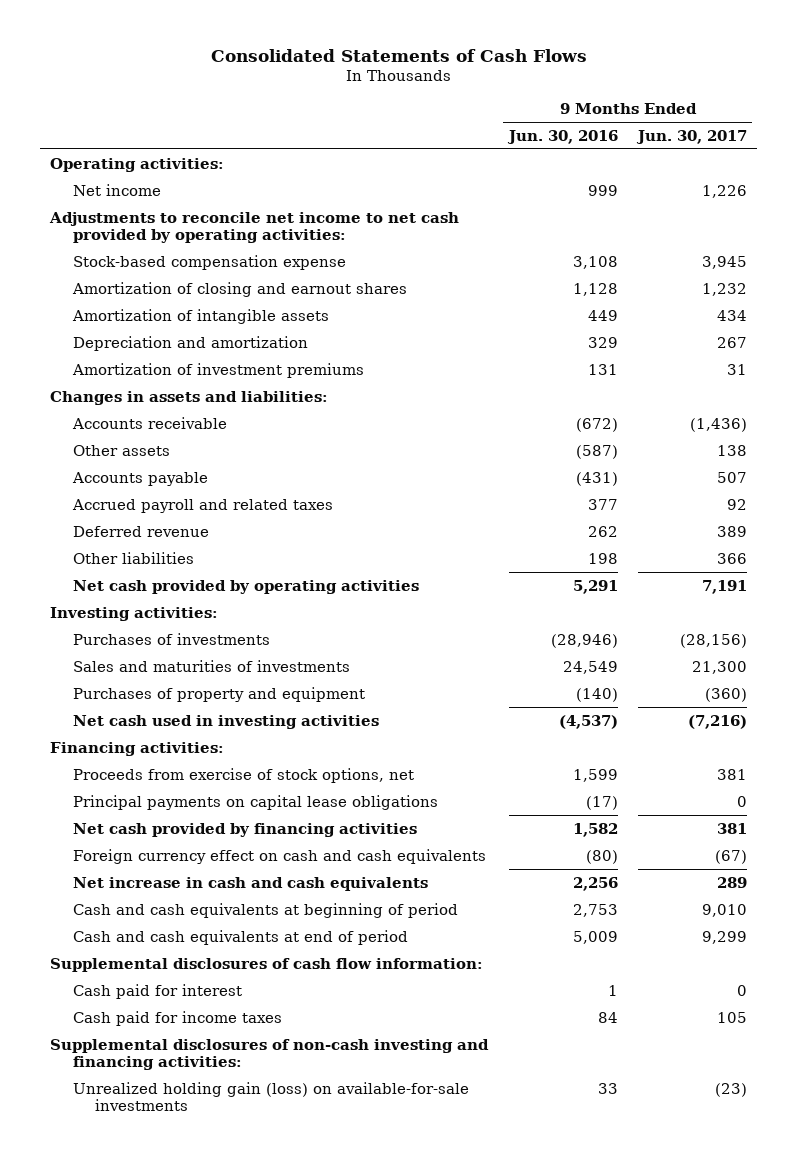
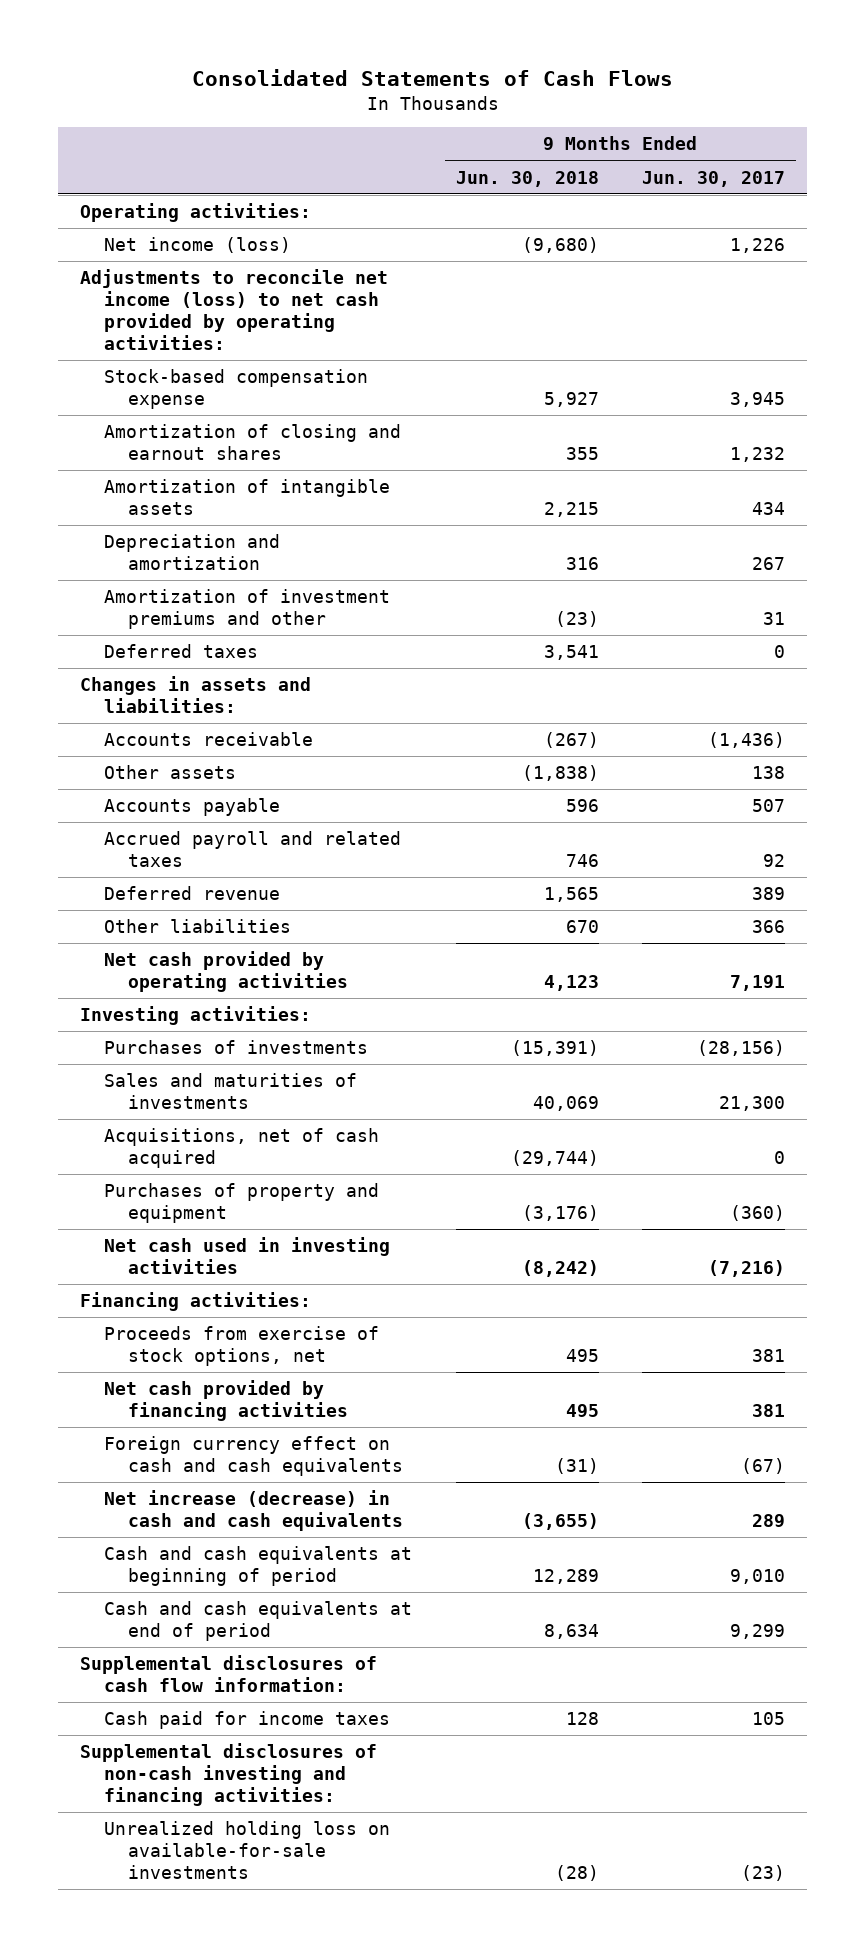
- | 9 Months Ended Jun. 30, 2016 | 9 Months Ended Jun. 30, 2017
+ | 9 Months Ended Jun. 30, 2018 | 9 Months Ended Jun. 30, 2017
- Net income | 999 | 1,226
- Adjustments to reconcile net income to net cash provided by operating activities:
+ Net income (loss) | (9,680) | 1,226
+ Adjustments to reconcile net income (loss) to net cash provided by operating activities:
- Amortization of investment premiums | 131 | 31
+ Amortization of investment premiums and other | (23) | 31
+ Deferred taxes | 3,541 | 0
+ Acquisitions, net of cash acquired | (29,744) | 0
- Principal payments on capital lease obligations | (17) | 0
- Net increase in cash and cash equivalents | 2,256 | 289
+ Net increase (decrease) in cash and cash equivalents | (3,655) | 289
- Cash paid for interest | 1 | 0
- Unrealized holding gain (loss) on available-for-sale investments | 33 | (23)
+ Unrealized holding loss on available-for-sale investments | (28) | (23)

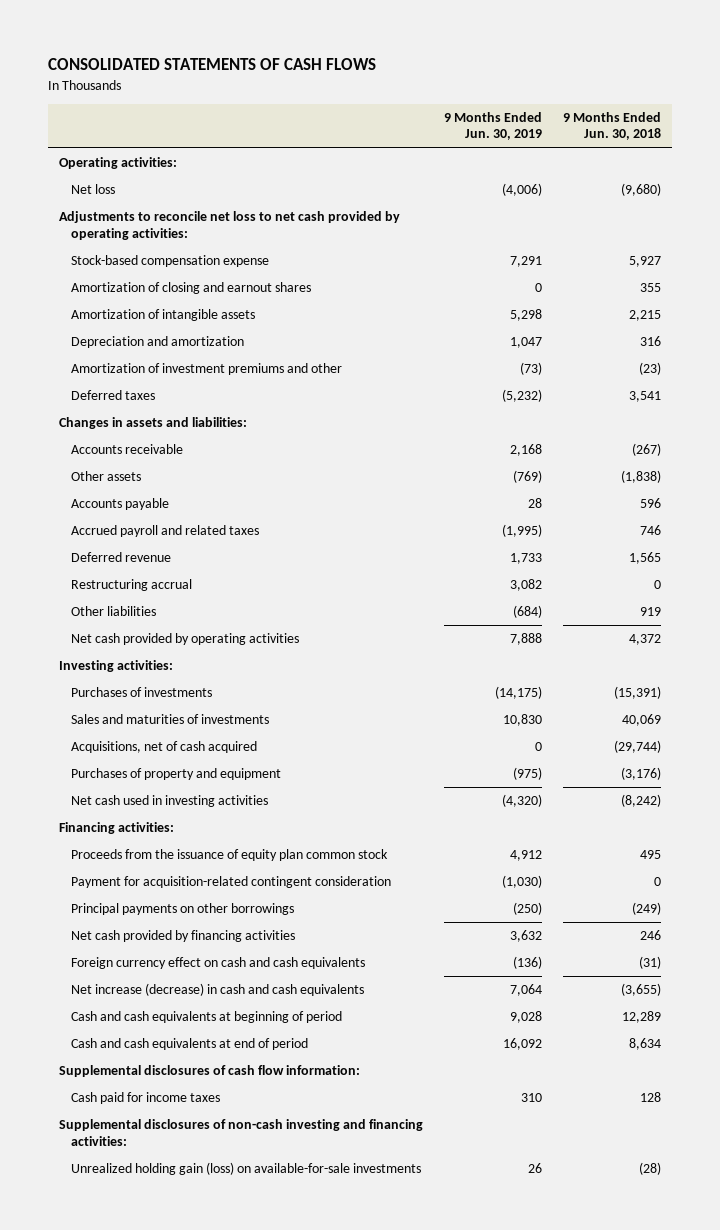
- Consolidated Statements of Cash Flows
+ CONSOLIDATED STATEMENTS OF CASH FLOWS
- | 9 Months Ended Jun. 30, 2018 | 9 Months Ended Jun. 30, 2017
+ | 9 Months Ended Jun. 30, 2019 | 9 Months Ended Jun. 30, 2018
- Net income (loss) | (9,680) | 1,226
- Adjustments to reconcile net income (loss) to net cash provided by operating activities:
+ Net loss | (4,006) | (9,680)
+ Adjustments to reconcile net loss to net cash provided by operating activities:
- Other liabilities | 670 | 366
- Net cash provided by operating activities | 4,123 | 7,191
+ Restructuring accrual | 3,082 | 0
+ Other liabilities | (684) | 919
+ Net cash provided by operating activities | 7,888 | 4,372
- Proceeds from exercise of stock options, net | 495 | 381
- Net cash provided by financing activities | 495 | 381
+ Proceeds from the issuance of equity plan common stock | 4,912 | 495
+ Payment for acquisition-related contingent consideration | (1,030) | 0
+ Principal payments on other borrowings | (250) | (249)
+ Net cash provided by financing activities | 3,632 | 246
- Unrealized holding loss on available-for-sale investments | (28) | (23)
+ Unrealized holding gain (loss) on available-for-sale investments | 26 | (28)

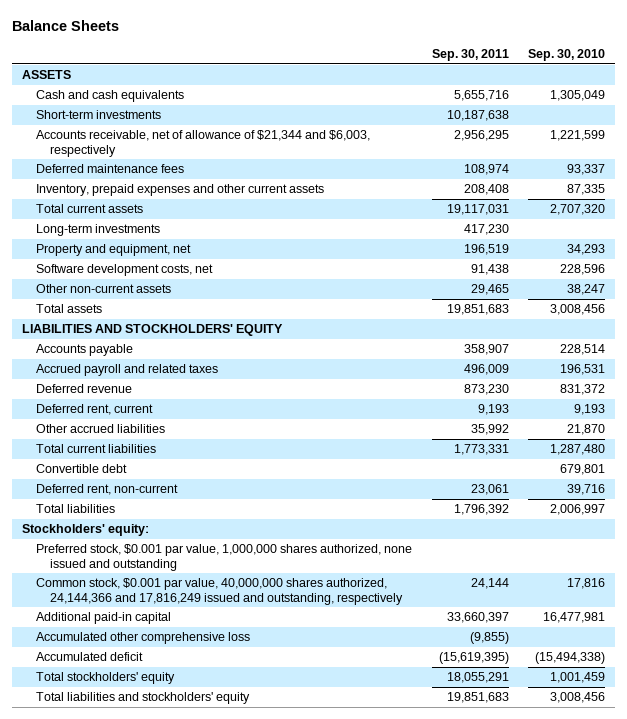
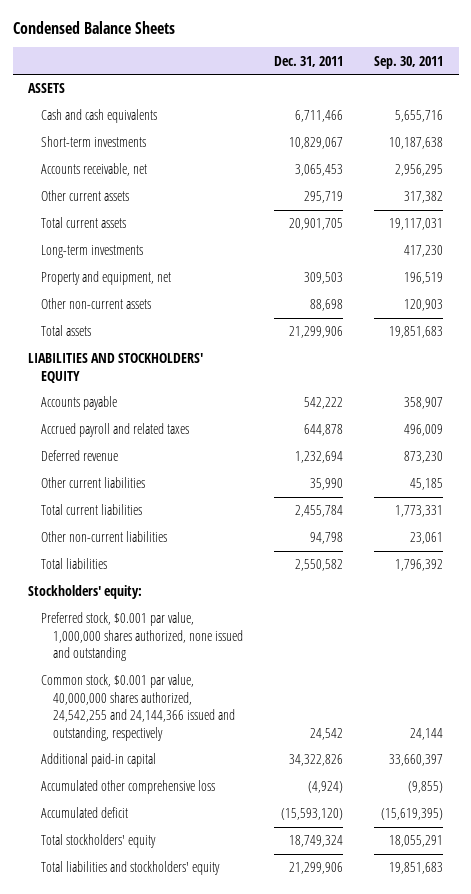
- Balance Sheets
+ Condensed Balance Sheets
- | Sep. 30, 2011 | Sep. 30, 2010
+ | Dec. 31, 2011 | Sep. 30, 2011
- Accounts receivable, net of allowance of $21,344 and $6,003, respectively | 2,956,295 | 1,221,599
- Deferred maintenance fees | 108,974 | 93,337
- Inventory, prepaid expenses and other current assets | 208,408 | 87,335
+ Accounts receivable, net | 3,065,453 | 2,956,295
+ Other current assets | 295,719 | 317,382
- Software development costs, net | 91,438 | 228,596
- Other non-current assets | 29,465 | 38,247
+ Other non-current assets | 88,698 | 120,903
- Deferred rent, current | 9,193 | 9,193
- Other accrued liabilities | 35,992 | 21,870
+ Other current liabilities | 35,990 | 45,185
- Convertible debt | | 679,801
- Deferred rent, non-current | 23,061 | 39,716
+ Other non-current liabilities | 94,798 | 23,061
- Common stock, $0.001 par value, 40,000,000 shares authorized, 24,144,366 and 17,816,249 issued and outstanding, respectively | 24,144 | 17,816
+ Common stock, $0.001 par value, 40,000,000 shares authorized, 24,542,255 and 24,144,366 issued and outstanding, respectively | 24,542 | 24,144

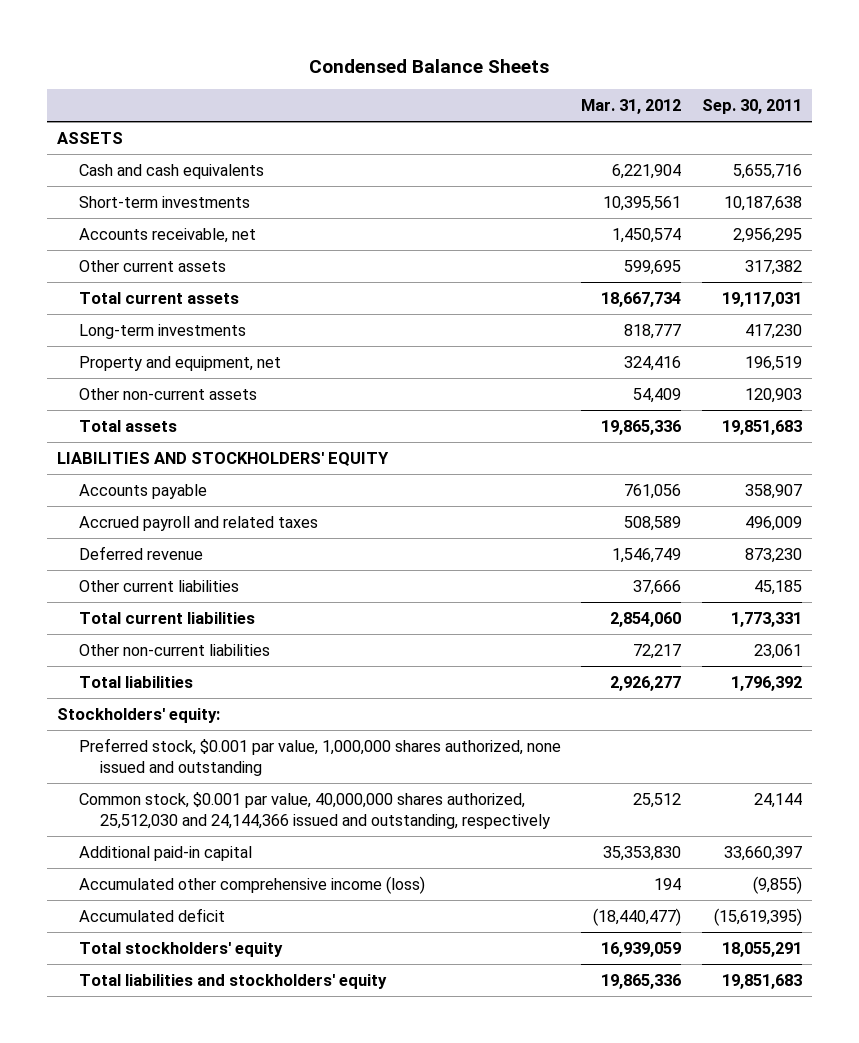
- | Dec. 31, 2011 | Sep. 30, 2011
+ | Mar. 31, 2012 | Sep. 30, 2011
- Common stock, $0.001 par value, 40,000,000 shares authorized, 24,542,255 and 24,144,366 issued and outstanding, respectively | 24,542 | 24,144
+ Common stock, $0.001 par value, 40,000,000 shares authorized, 25,512,030 and 24,144,366 issued and outstanding, respectively | 25,512 | 24,144
- Accumulated other comprehensive loss | (4,924) | (9,855)
+ Accumulated other comprehensive income (loss) | 194 | (9,855)

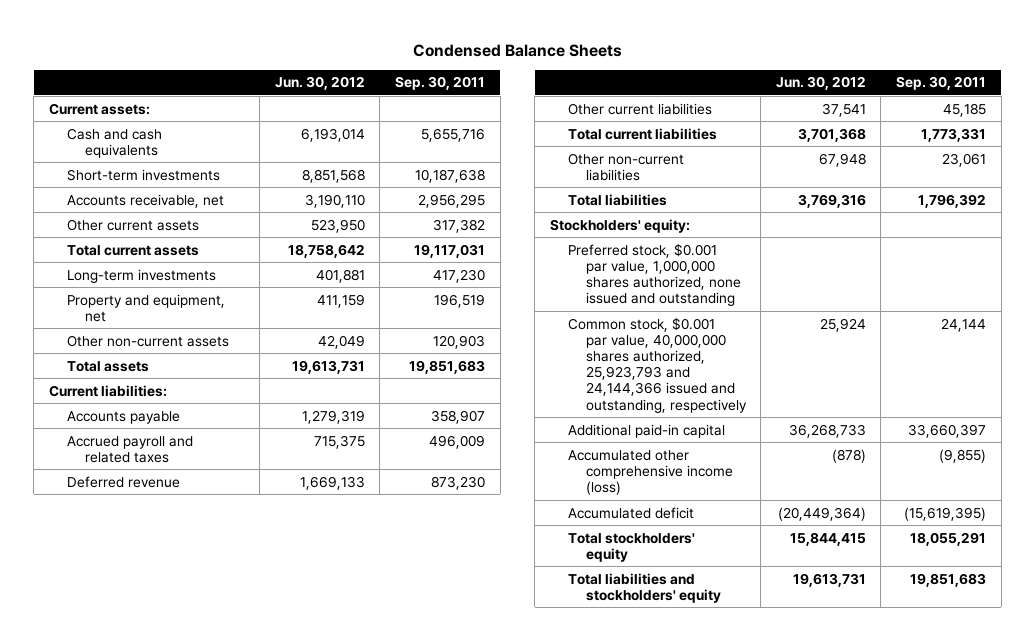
- | Mar. 31, 2012 | Sep. 30, 2011
+ | Jun. 30, 2012 | Sep. 30, 2011
- ASSETS
+ Current assets:
- LIABILITIES AND STOCKHOLDERS' EQUITY
+ Current liabilities:
- Common stock, $0.001 par value, 40,000,000 shares authorized, 25,512,030 and 24,144,366 issued and outstanding, respectively | 25,512 | 24,144
+ Common stock, $0.001 par value, 40,000,000 shares authorized, 25,923,793 and 24,144,366 issued and outstanding, respectively | 25,924 | 24,144

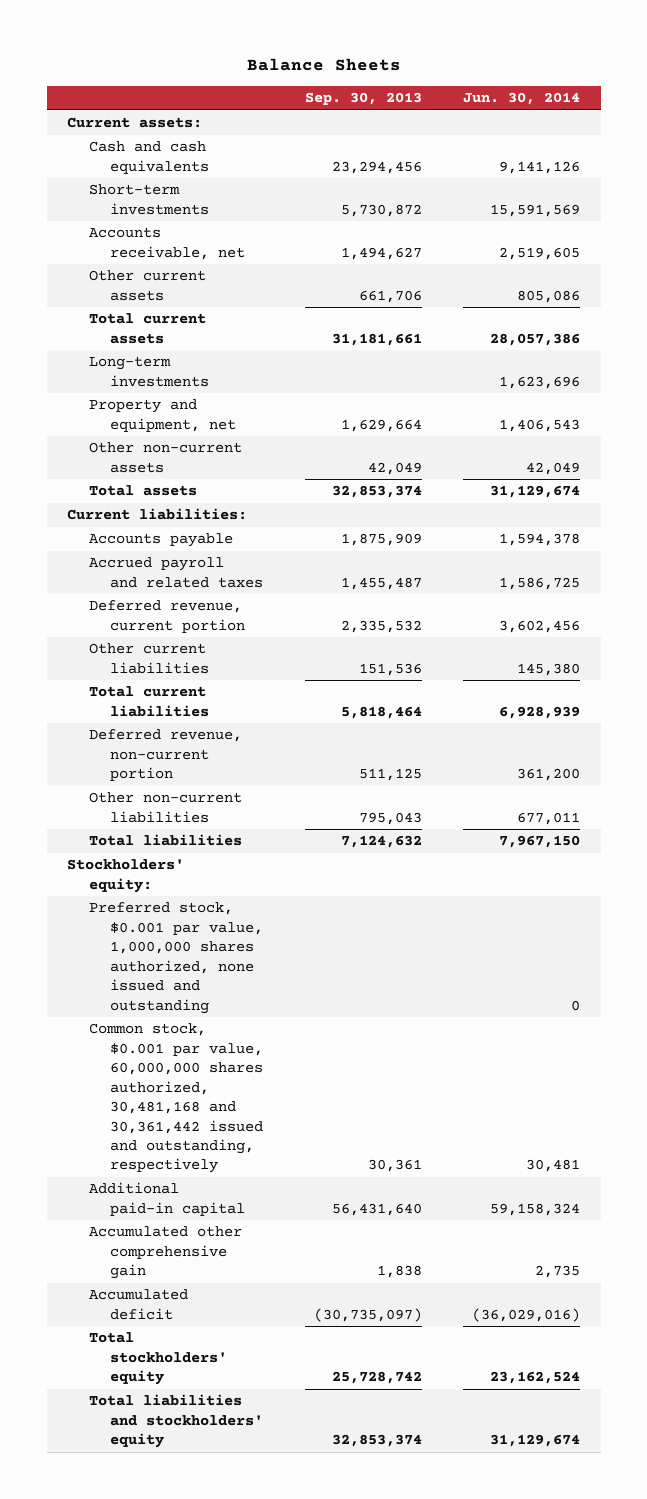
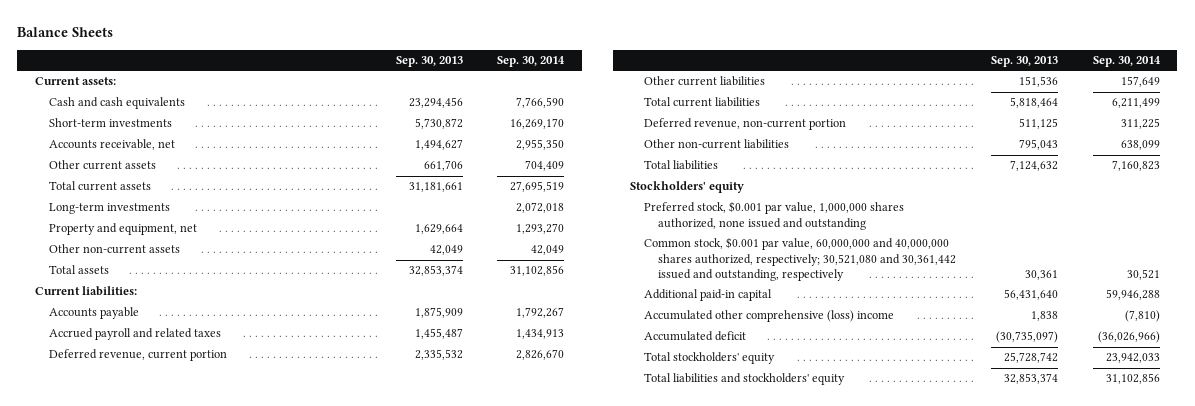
- | Sep. 30, 2013 | Jun. 30, 2014
+ | Sep. 30, 2013 | Sep. 30, 2014
- Stockholders' equity:
+ Stockholders' equity
- Common stock, $0.001 par value, 60,000,000 shares authorized, 30,481,168 and 30,361,442 issued and outstanding, respectively | 30,361 | 30,481
+ Common stock, $0.001 par value, 60,000,000 and 40,000,000 shares authorized, respectively; 30,521,080 and 30,361,442 issued and outstanding, respectively | 30,361 | 30,521
- Accumulated other comprehensive gain | 1,838 | 2,735
+ Accumulated other comprehensive (loss) income | 1,838 | (7,810)

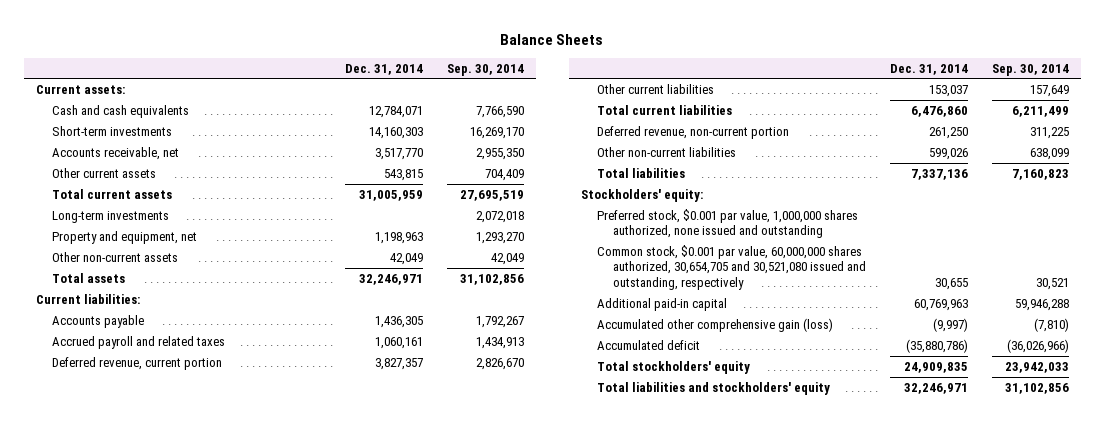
- | Sep. 30, 2013 | Sep. 30, 2014
+ | Dec. 31, 2014 | Sep. 30, 2014
- Stockholders' equity
+ Stockholders' equity:
- Common stock, $0.001 par value, 60,000,000 and 40,000,000 shares authorized, respectively; 30,521,080 and 30,361,442 issued and outstanding, respectively | 30,361 | 30,521
+ Common stock, $0.001 par value, 60,000,000 shares authorized, 30,654,705 and 30,521,080 issued and outstanding, respectively | 30,655 | 30,521
- Accumulated other comprehensive (loss) income | 1,838 | (7,810)
+ Accumulated other comprehensive gain (loss) | (9,997) | (7,810)

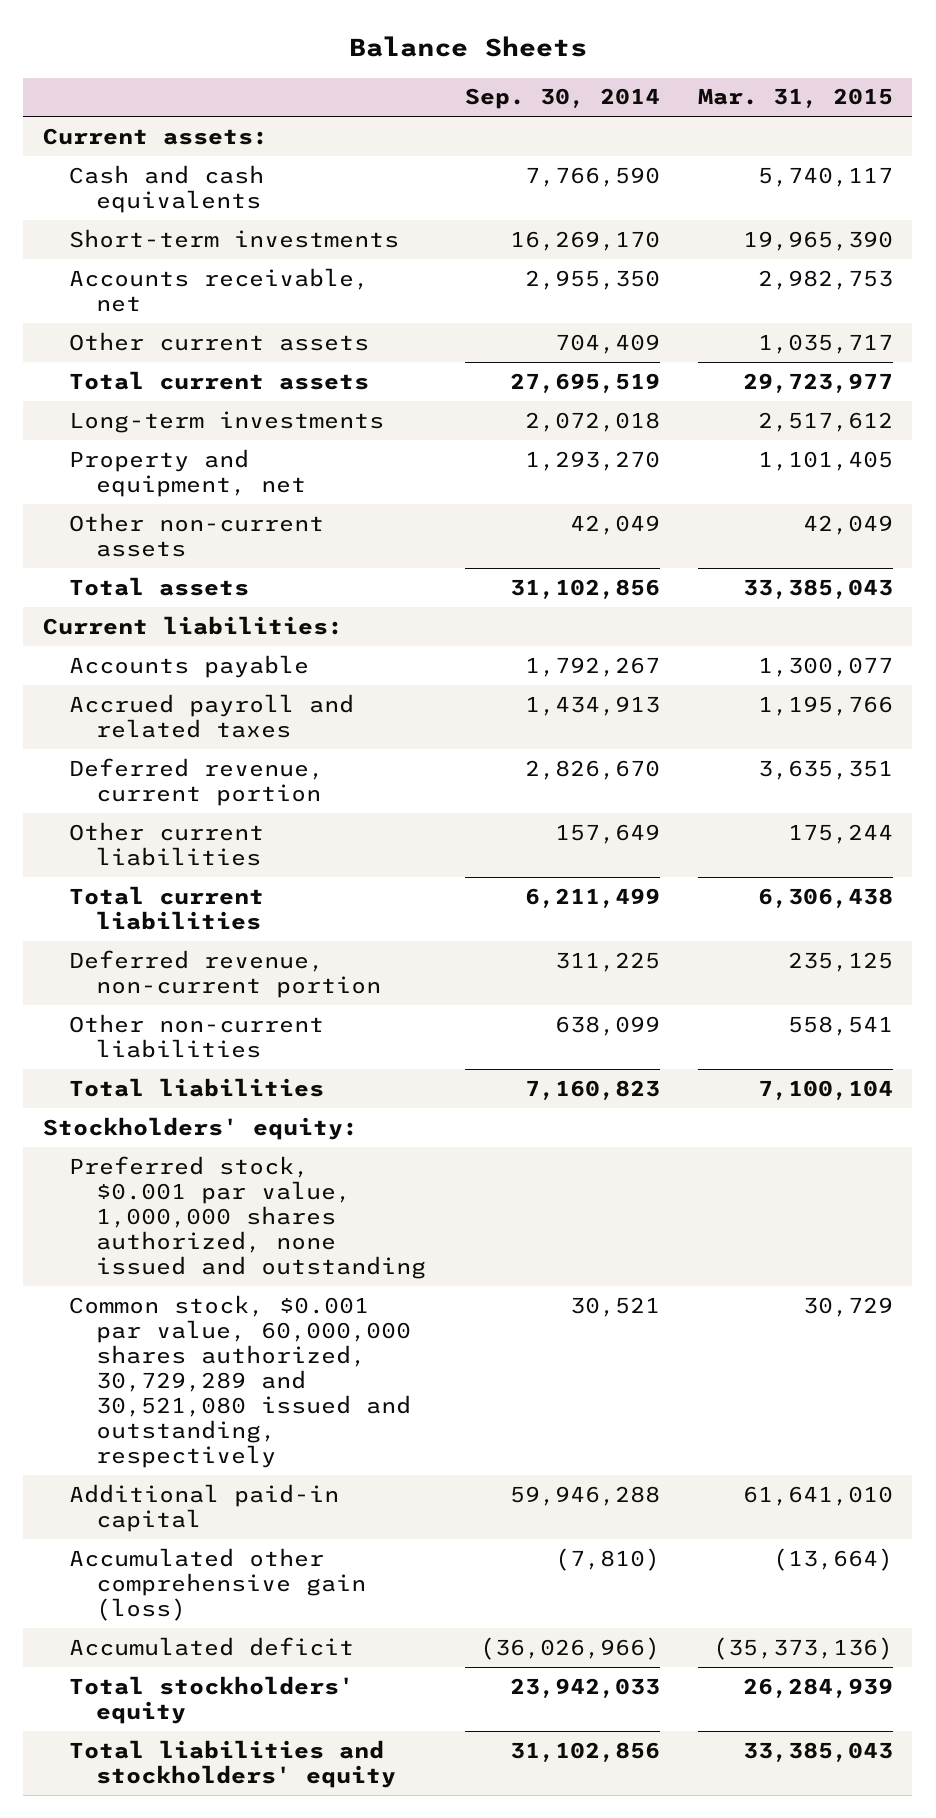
- | Dec. 31, 2014 | Sep. 30, 2014
+ | Sep. 30, 2014 | Mar. 31, 2015
- Common stock, $0.001 par value, 60,000,000 shares authorized, 30,654,705 and 30,521,080 issued and outstanding, respectively | 30,655 | 30,521
+ Common stock, $0.001 par value, 60,000,000 shares authorized, 30,729,289 and 30,521,080 issued and outstanding, respectively | 30,521 | 30,729

